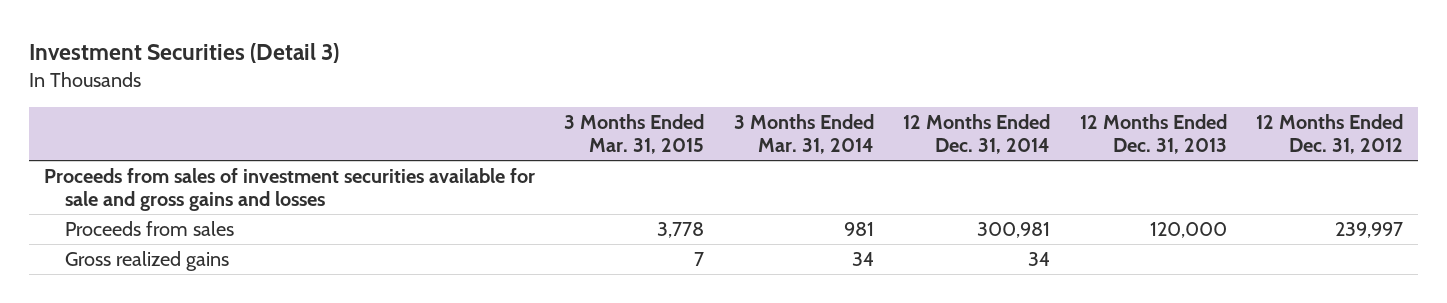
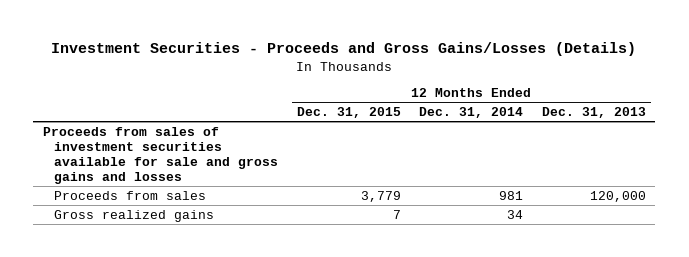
- Investment Securities (Detail 3)
+ Investment Securities - Proceeds and Gross Gains/Losses (Details)
- | 3 Months Ended Mar. 31, 2015 | 3 Months Ended Mar. 31, 2014 | 12 Months Ended Dec. 31, 2014 | 12 Months Ended Dec. 31, 2013 | 12 Months Ended Dec. 31, 2012
+ | 12 Months Ended Dec. 31, 2015 | 12 Months Ended Dec. 31, 2014 | 12 Months Ended Dec. 31, 2013
- Proceeds from sales | 3,778 | 981 | 300,981 | 120,000 | 239,997
+ Proceeds from sales | 3,779 | 981 | 120,000

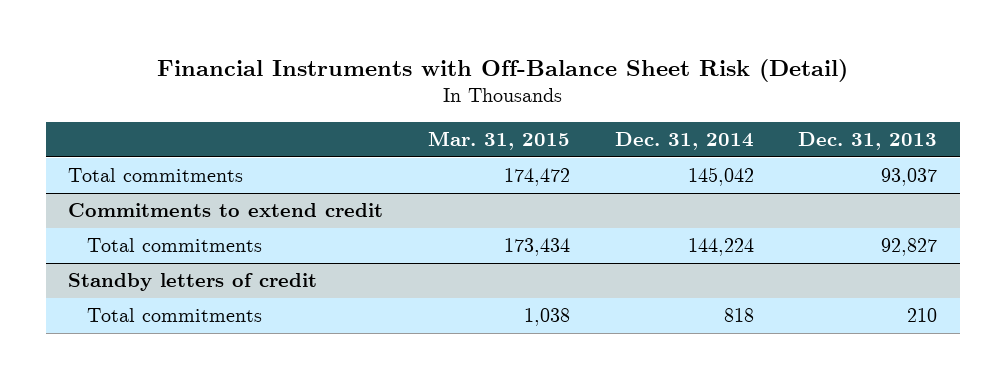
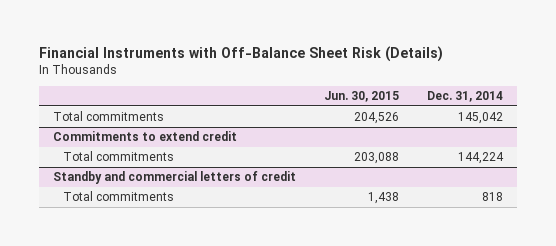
- Financial Instruments with Off-Balance Sheet Risk (Detail)
+ Financial Instruments with Off-Balance Sheet Risk (Details)
- | Mar. 31, 2015 | Dec. 31, 2014 | Dec. 31, 2013
+ | Jun. 30, 2015 | Dec. 31, 2014
- Standby letters of credit
+ Standby and commercial letters of credit

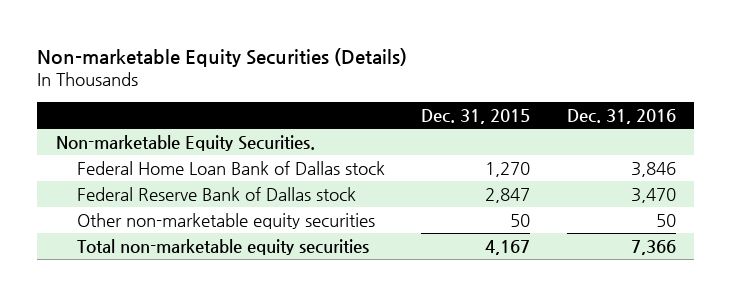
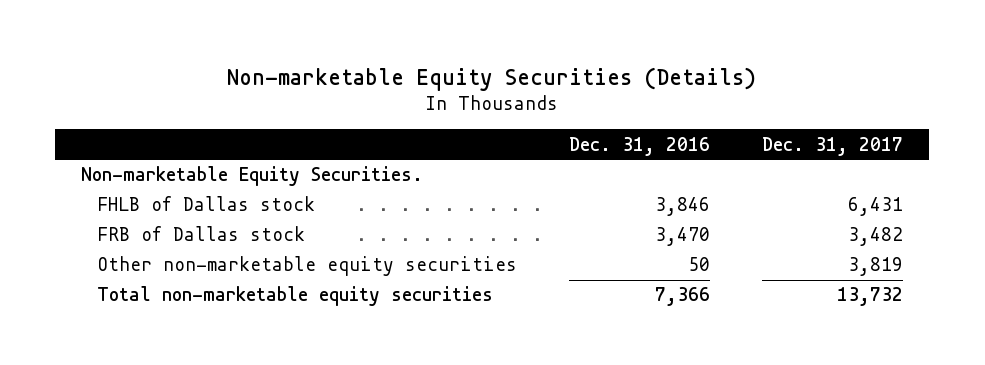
- | Dec. 31, 2015 | Dec. 31, 2016
+ | Dec. 31, 2016 | Dec. 31, 2017
- Federal Home Loan Bank of Dallas stock | 1,270 | 3,846
- Federal Reserve Bank of Dallas stock | 2,847 | 3,470
+ FHLB of Dallas stock | 3,846 | 6,431
+ FRB of Dallas stock | 3,470 | 3,482

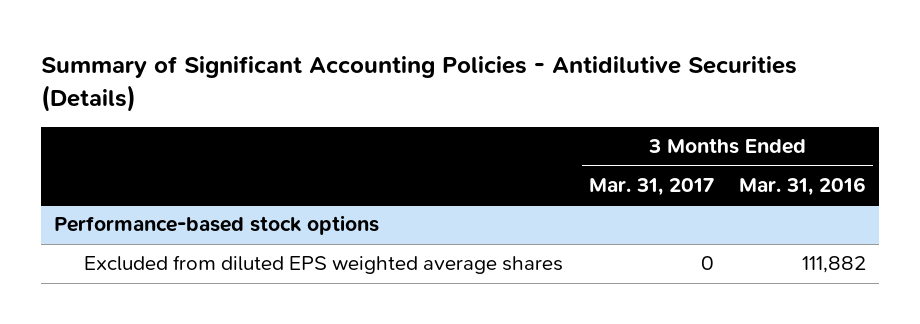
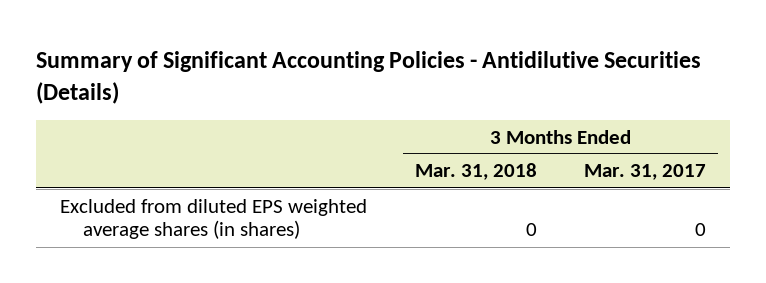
- | 3 Months Ended Mar. 31, 2017 | 3 Months Ended Mar. 31, 2016
+ | 3 Months Ended Mar. 31, 2018 | 3 Months Ended Mar. 31, 2017
- Performance-based stock options
- Excluded from diluted EPS weighted average shares | 0 | 111,882
+ Excluded from diluted EPS weighted average shares (in shares) | 0 | 0

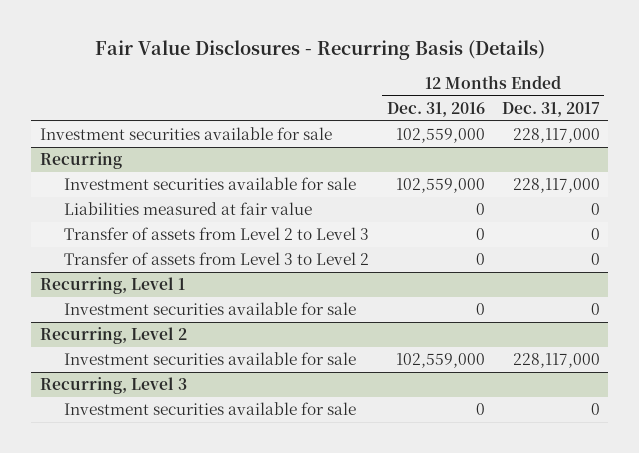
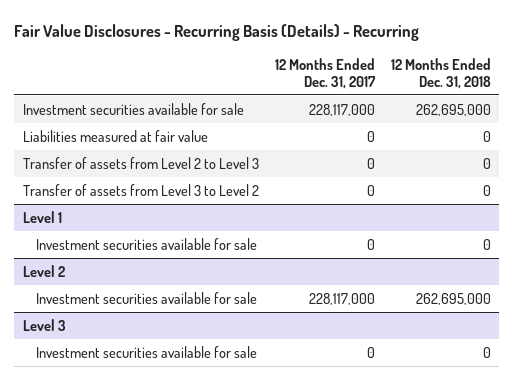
- Fair Value Disclosures - Recurring Basis (Details)
+ Fair Value Disclosures - Recurring Basis (Details) - Recurring
- | 12 Months Ended Dec. 31, 2016 | 12 Months Ended Dec. 31, 2017
+ | 12 Months Ended Dec. 31, 2017 | 12 Months Ended Dec. 31, 2018
- Recurring
- Investment securities available for sale | 102,559,000 | 228,117,000
- Recurring, Level 1
+ Level 1
- Recurring, Level 2
+ Level 2
- Recurring, Level 3
+ Level 3

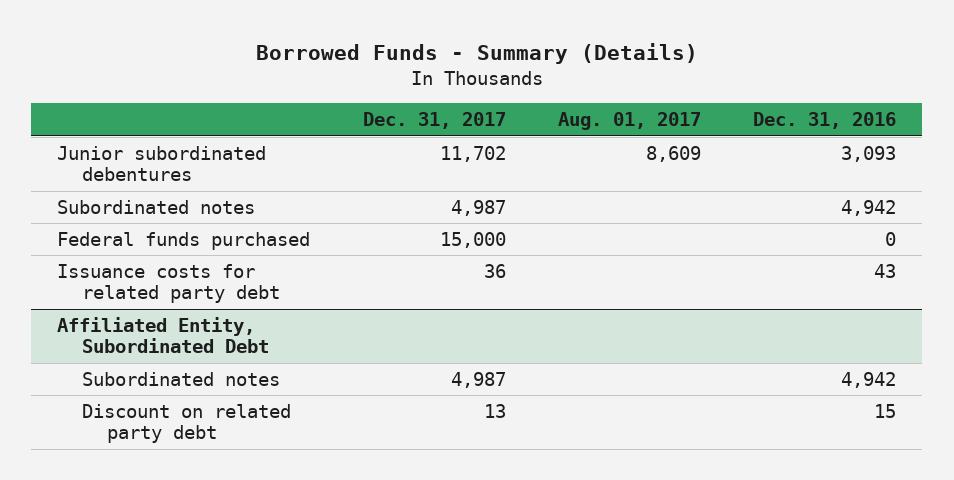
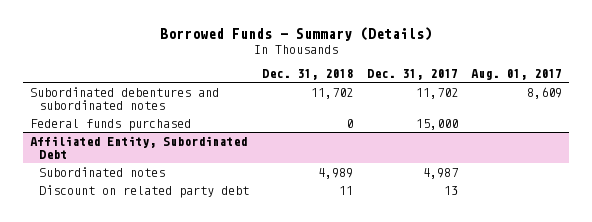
- | Dec. 31, 2017 | Aug. 01, 2017 | Dec. 31, 2016
+ | Dec. 31, 2018 | Dec. 31, 2017 | Aug. 01, 2017
- Junior subordinated debentures | 11,702 | 8,609 | 3,093
- Subordinated notes | 4,987 | | 4,942
+ Subordinated debentures and subordinated notes | 11,702 | 11,702 | 8,609
- Issuance costs for related party debt | 36 | | 43

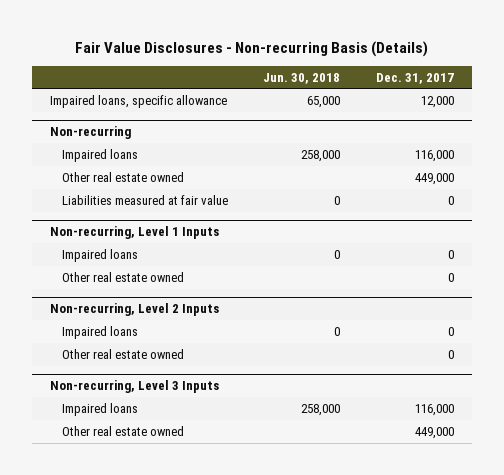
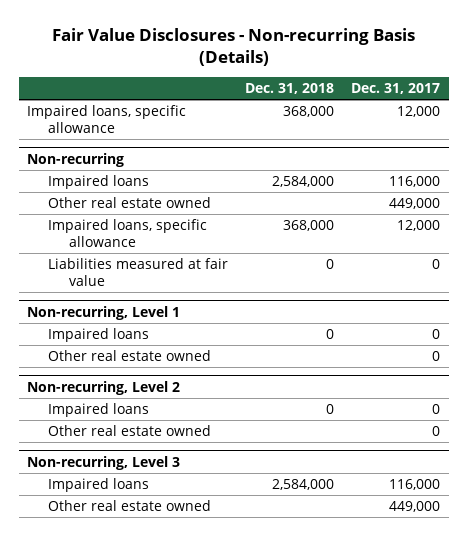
- | Jun. 30, 2018 | Dec. 31, 2017
+ | Dec. 31, 2018 | Dec. 31, 2017
@ Non-recurring
+ Impaired loans, specific allowance | 368,000 | 12,000
- Non-recurring, Level 1 Inputs
+ Non-recurring, Level 1
- Non-recurring, Level 2 Inputs
+ Non-recurring, Level 2
- Non-recurring, Level 3 Inputs
+ Non-recurring, Level 3

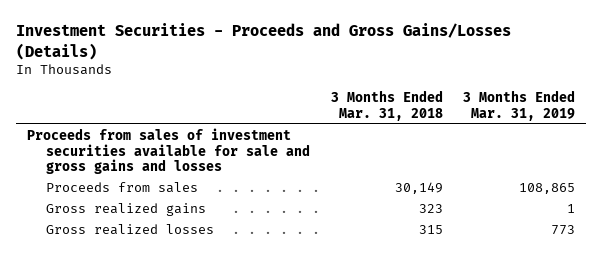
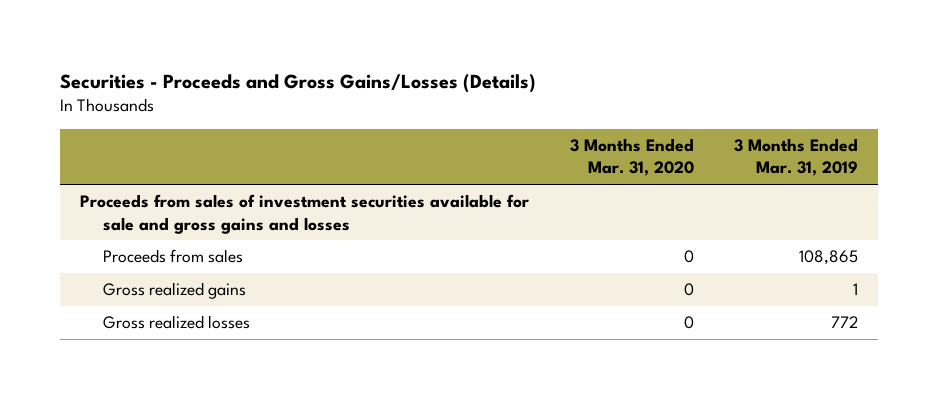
- Investment Securities - Proceeds and Gross Gains/Losses (Details)
+ Securities - Proceeds and Gross Gains/Losses (Details)
- | 3 Months Ended Mar. 31, 2018 | 3 Months Ended Mar. 31, 2019
+ | 3 Months Ended Mar. 31, 2020 | 3 Months Ended Mar. 31, 2019
- Gross realized losses | 315 | 773
+ Gross realized losses | 0 | 772

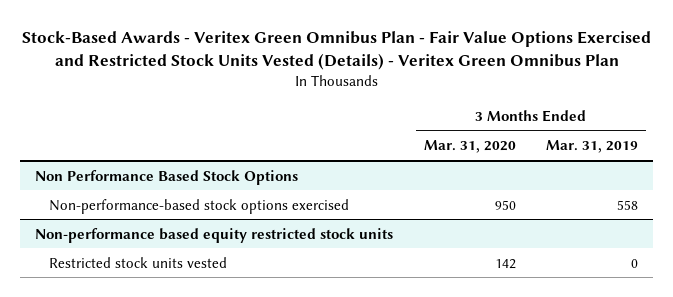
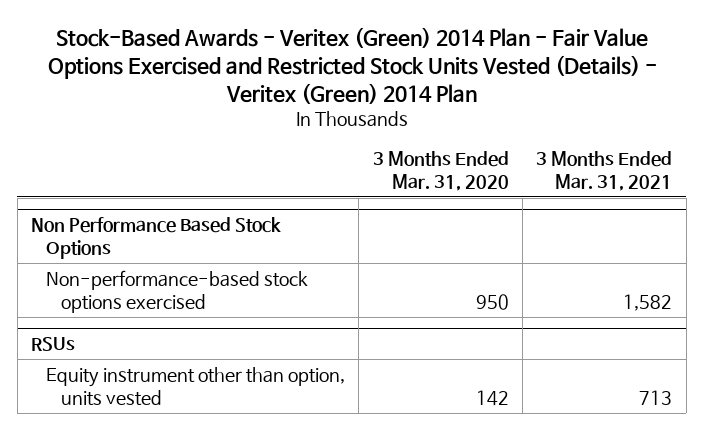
- Stock-Based Awards - Veritex Green Omnibus Plan - Fair Value Options Exercised and Restricted Stock Units Vested (Details) - Veritex Green Omnibus Plan
+ Stock-Based Awards - Veritex (Green) 2014 Plan - Fair Value Options Exercised and Restricted Stock Units Vested (Details) - Veritex (Green) 2014 Plan
- | 3 Months Ended Mar. 31, 2020 | 3 Months Ended Mar. 31, 2019
+ | 3 Months Ended Mar. 31, 2020 | 3 Months Ended Mar. 31, 2021
- Non-performance based equity restricted stock units
- Restricted stock units vested | 142 | 0
+ RSUs
+ Equity instrument other than option, units vested | 142 | 713

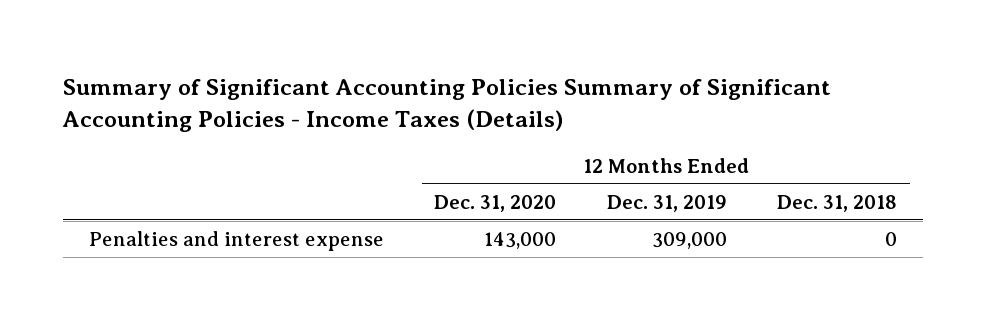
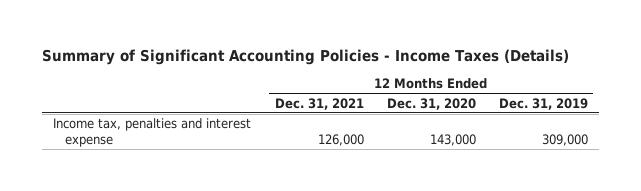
- Summary of Significant Accounting Policies Summary of Significant Accounting Policies - Income Taxes (Details)
+ Summary of Significant Accounting Policies - Income Taxes (Details)
- | 12 Months Ended Dec. 31, 2020 | 12 Months Ended Dec. 31, 2019 | 12 Months Ended Dec. 31, 2018
+ | 12 Months Ended Dec. 31, 2021 | 12 Months Ended Dec. 31, 2020 | 12 Months Ended Dec. 31, 2019
- Penalties and interest expense | 143,000 | 309,000 | 0
+ Income tax, penalties and interest expense | 126,000 | 143,000 | 309,000

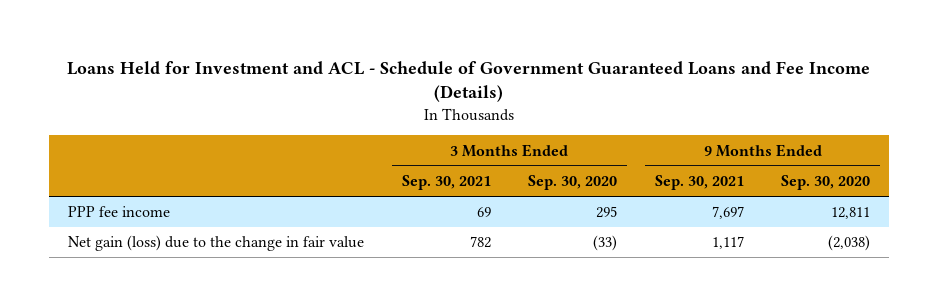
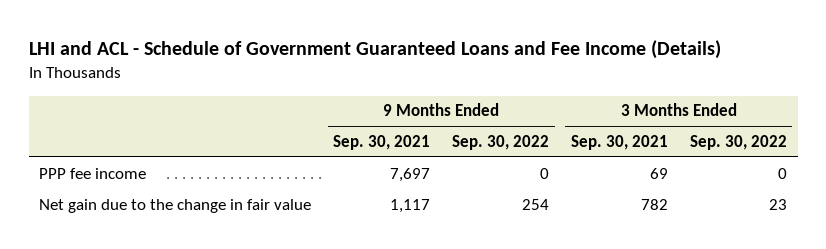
- Loans Held for Investment and ACL - Schedule of Government Guaranteed Loans and Fee Income (Details)
+ LHI and ACL - Schedule of Government Guaranteed Loans and Fee Income (Details)
- | 3 Months Ended Sep. 30, 2021 | 3 Months Ended Sep. 30, 2020 | 9 Months Ended Sep. 30, 2021 | 9 Months Ended Sep. 30, 2020
+ | 9 Months Ended Sep. 30, 2021 | 9 Months Ended Sep. 30, 2022 | 3 Months Ended Sep. 30, 2021 | 3 Months Ended Sep. 30, 2022
- Net gain (loss) due to the change in fair value | 782 | (33) | 1,117 | (2,038)
+ Net gain due to the change in fair value | 1,117 | 254 | 782 | 23

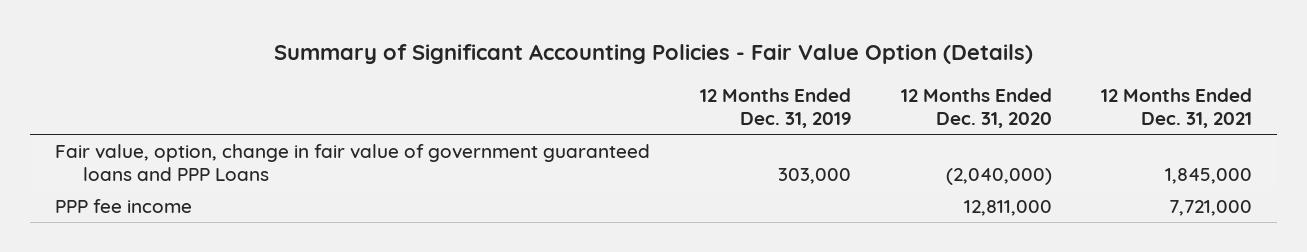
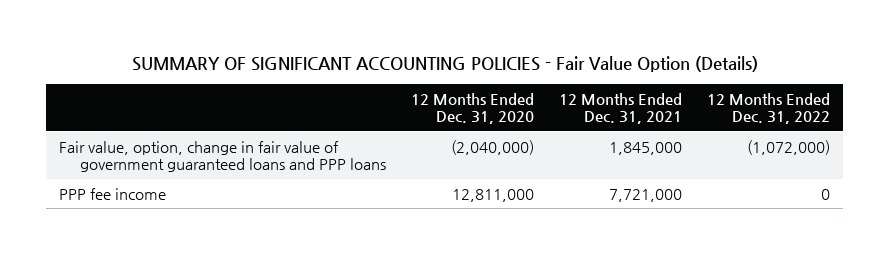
- Summary of Significant Accounting Policies - Fair Value Option (Details)
+ SUMMARY OF SIGNIFICANT ACCOUNTING POLICIES - Fair Value Option (Details)
- | 12 Months Ended Dec. 31, 2019 | 12 Months Ended Dec. 31, 2020 | 12 Months Ended Dec. 31, 2021
+ | 12 Months Ended Dec. 31, 2020 | 12 Months Ended Dec. 31, 2021 | 12 Months Ended Dec. 31, 2022
- Fair value, option, change in fair value of government guaranteed loans and PPP Loans | 303,000 | (2,040,000) | 1,845,000
+ Fair value, option, change in fair value of government guaranteed loans and PPP loans | (2,040,000) | 1,845,000 | (1,072,000)

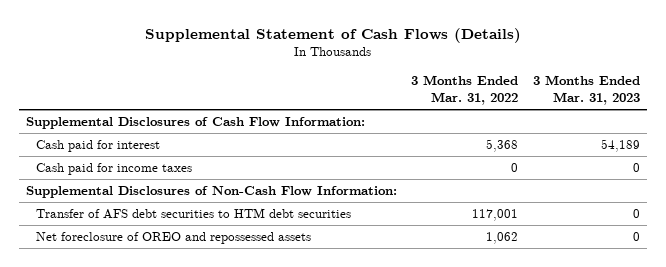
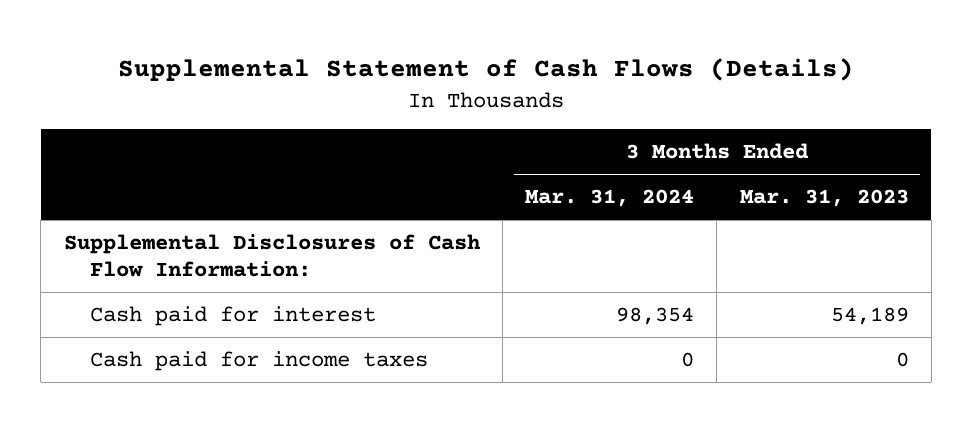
- | 3 Months Ended Mar. 31, 2022 | 3 Months Ended Mar. 31, 2023
+ | 3 Months Ended Mar. 31, 2024 | 3 Months Ended Mar. 31, 2023
- Supplemental Disclosures of Non-Cash Flow Information:
- Transfer of AFS debt securities to HTM debt securities | 117,001 | 0
- Net foreclosure of OREO and repossessed assets | 1,062 | 0

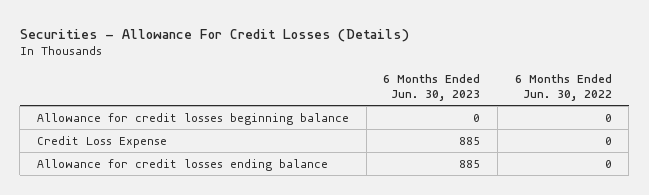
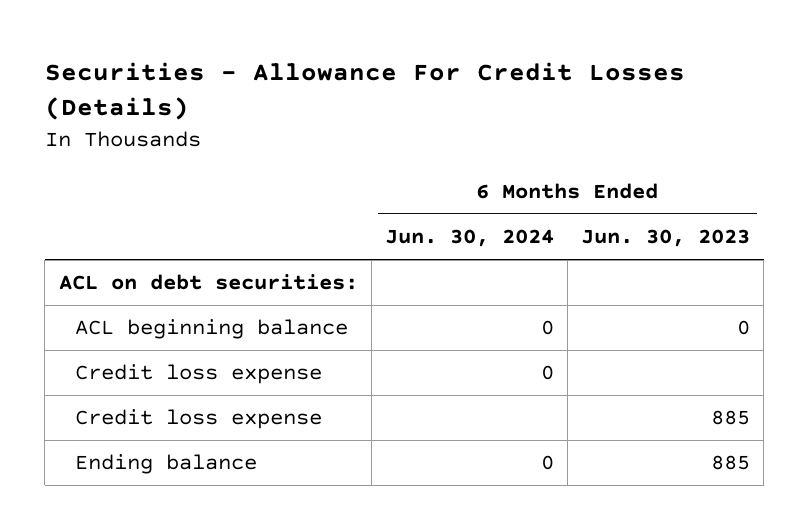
- | 6 Months Ended Jun. 30, 2023 | 6 Months Ended Jun. 30, 2022
+ | 6 Months Ended Jun. 30, 2024 | 6 Months Ended Jun. 30, 2023
- Allowance for credit losses beginning balance | 0 | 0
- Credit Loss Expense | 885 | 0
- Allowance for credit losses ending balance | 885 | 0
+ ACL on debt securities:
+ ACL beginning balance | 0 | 0
+ Credit loss expense | 0 |
+ Credit loss expense | | 885
+ Ending balance | 0 | 885

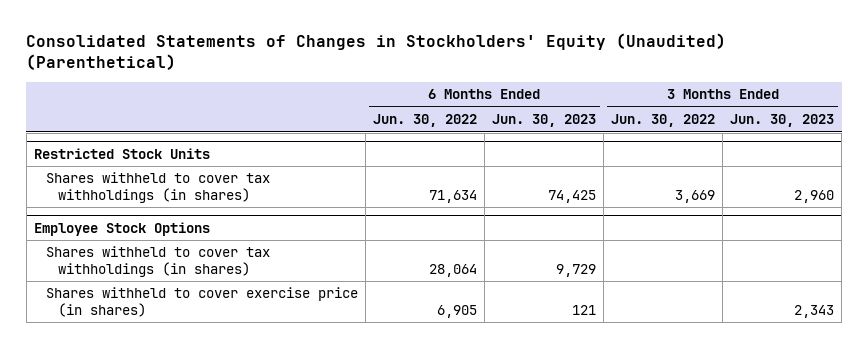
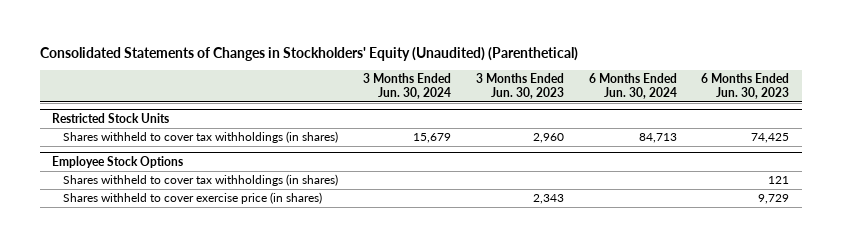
- | 6 Months Ended Jun. 30, 2022 | 6 Months Ended Jun. 30, 2023 | 3 Months Ended Jun. 30, 2022 | 3 Months Ended Jun. 30, 2023
+ | 3 Months Ended Jun. 30, 2024 | 3 Months Ended Jun. 30, 2023 | 6 Months Ended Jun. 30, 2024 | 6 Months Ended Jun. 30, 2023
@ Employee Stock Options
- Shares withheld to cover tax withholdings (in shares) | 28,064 | 9,729 | |
- Shares withheld to cover exercise price (in shares) | 6,905 | 121 | | 2,343
+ Shares withheld to cover tax withholdings (in shares) | | | | 121
+ Shares withheld to cover exercise price (in shares) | | 2,343 | | 9,729

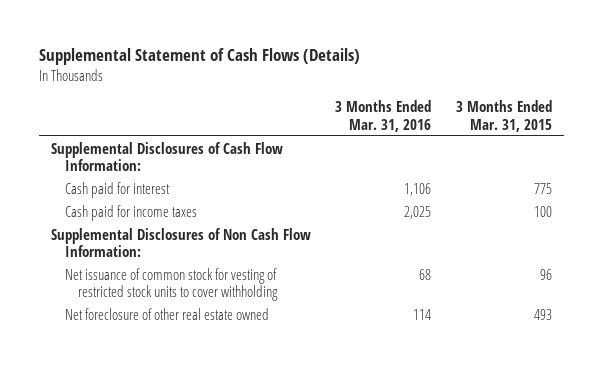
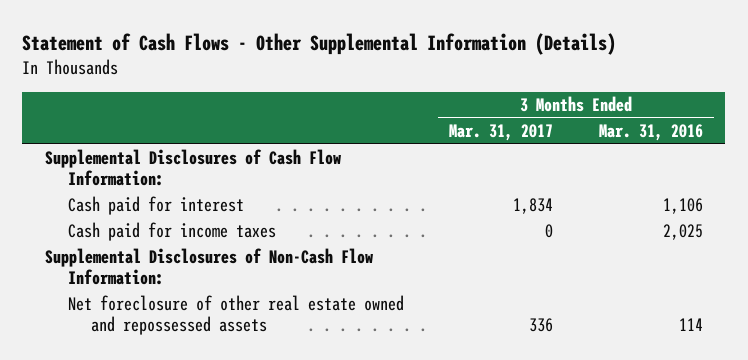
- Supplemental Statement of Cash Flows (Details)
+ Statement of Cash Flows - Other Supplemental Information (Details)
- | 3 Months Ended Mar. 31, 2016 | 3 Months Ended Mar. 31, 2015
+ | 3 Months Ended Mar. 31, 2017 | 3 Months Ended Mar. 31, 2016
- Supplemental Disclosures of Non Cash Flow Information:
- Net issuance of common stock for vesting of restricted stock units to cover withholding | 68 | 96
- Net foreclosure of other real estate owned | 114 | 493
+ Supplemental Disclosures of Non-Cash Flow Information:
+ Net foreclosure of other real estate owned and repossessed assets | 336 | 114

